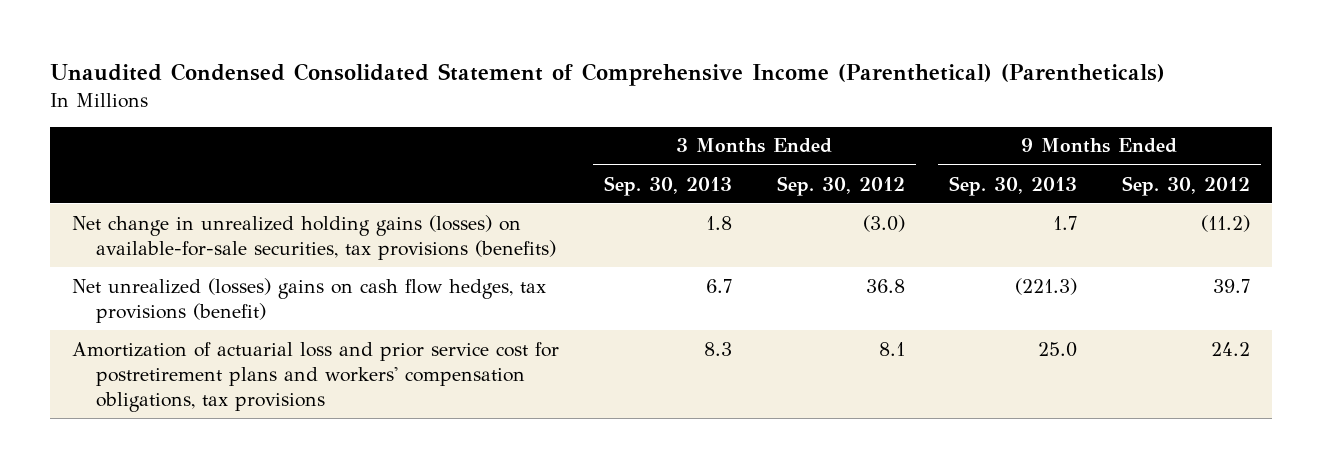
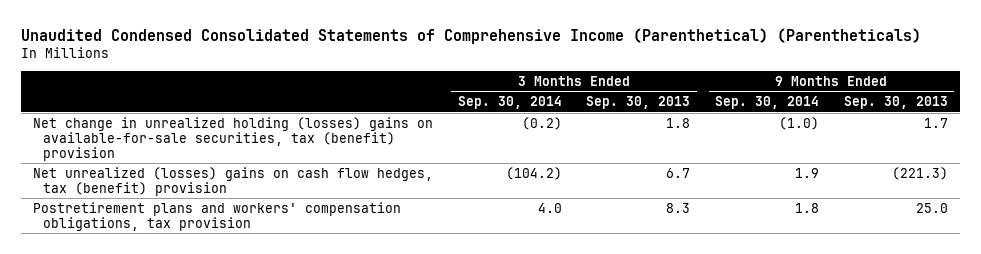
- Unaudited Condensed Consolidated Statement of Comprehensive Income (Parenthetical) (Parentheticals)
+ Unaudited Condensed Consolidated Statements of Comprehensive Income (Parenthetical) (Parentheticals)
- | 3 Months Ended Sep. 30, 2013 | 3 Months Ended Sep. 30, 2012 | 9 Months Ended Sep. 30, 2013 | 9 Months Ended Sep. 30, 2012
+ | 3 Months Ended Sep. 30, 2014 | 3 Months Ended Sep. 30, 2013 | 9 Months Ended Sep. 30, 2014 | 9 Months Ended Sep. 30, 2013
- Net change in unrealized holding gains (losses) on available-for-sale securities, tax provisions (benefits) | 1.8 | (3.0) | 1.7 | (11.2)
- Net unrealized (losses) gains on cash flow hedges, tax provisions (benefit) | 6.7 | 36.8 | (221.3) | 39.7
- Amortization of actuarial loss and prior service cost for postretirement plans and workers' compensation obligations, tax provisions | 8.3 | 8.1 | 25.0 | 24.2
+ Net change in unrealized holding (losses) gains on available-for-sale securities, tax (benefit) provision | (0.2) | 1.8 | (1.0) | 1.7
+ Net unrealized (losses) gains on cash flow hedges, tax (benefit) provision | (104.2) | 6.7 | 1.9 | (221.3)
+ Postretirement plans and workers' compensation obligations, tax provision | 4.0 | 8.3 | 1.8 | 25.0

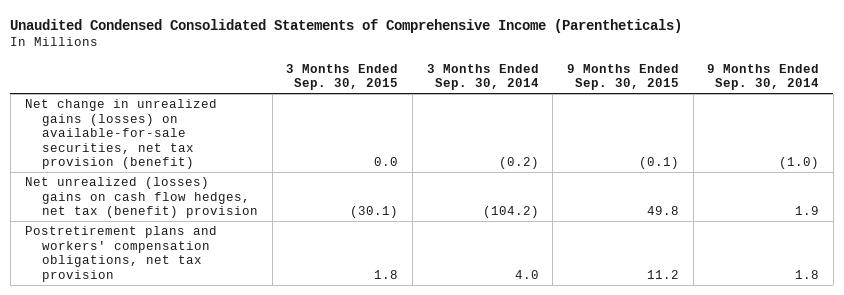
- Unaudited Condensed Consolidated Statements of Comprehensive Income (Parenthetical) (Parentheticals)
+ Unaudited Condensed Consolidated Statements of Comprehensive Income (Parentheticals)
- | 3 Months Ended Sep. 30, 2014 | 3 Months Ended Sep. 30, 2013 | 9 Months Ended Sep. 30, 2014 | 9 Months Ended Sep. 30, 2013
+ | 3 Months Ended Sep. 30, 2015 | 3 Months Ended Sep. 30, 2014 | 9 Months Ended Sep. 30, 2015 | 9 Months Ended Sep. 30, 2014
- Net change in unrealized holding (losses) gains on available-for-sale securities, tax (benefit) provision | (0.2) | 1.8 | (1.0) | 1.7
- Net unrealized (losses) gains on cash flow hedges, tax (benefit) provision | (104.2) | 6.7 | 1.9 | (221.3)
- Postretirement plans and workers' compensation obligations, tax provision | 4.0 | 8.3 | 1.8 | 25.0
+ Net change in unrealized gains (losses) on available-for-sale securities, net tax provision (benefit) | 0.0 | (0.2) | (0.1) | (1.0)
+ Net unrealized (losses) gains on cash flow hedges, net tax (benefit) provision | (30.1) | (104.2) | 49.8 | 1.9
+ Postretirement plans and workers' compensation obligations, net tax provision | 1.8 | 4.0 | 11.2 | 1.8

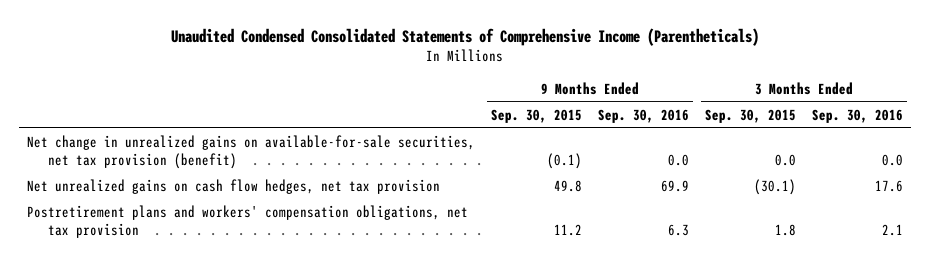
- | 3 Months Ended Sep. 30, 2015 | 3 Months Ended Sep. 30, 2014 | 9 Months Ended Sep. 30, 2015 | 9 Months Ended Sep. 30, 2014
+ | 9 Months Ended Sep. 30, 2015 | 9 Months Ended Sep. 30, 2016 | 3 Months Ended Sep. 30, 2015 | 3 Months Ended Sep. 30, 2016
- Net change in unrealized gains (losses) on available-for-sale securities, net tax provision (benefit) | 0.0 | (0.2) | (0.1) | (1.0)
- Net unrealized (losses) gains on cash flow hedges, net tax (benefit) provision | (30.1) | (104.2) | 49.8 | 1.9
+ Net change in unrealized gains on available-for-sale securities, net tax provision (benefit) | (0.1) | 0.0 | 0.0 | 0.0
+ Net unrealized gains on cash flow hedges, net tax provision | 49.8 | 69.9 | (30.1) | 17.6

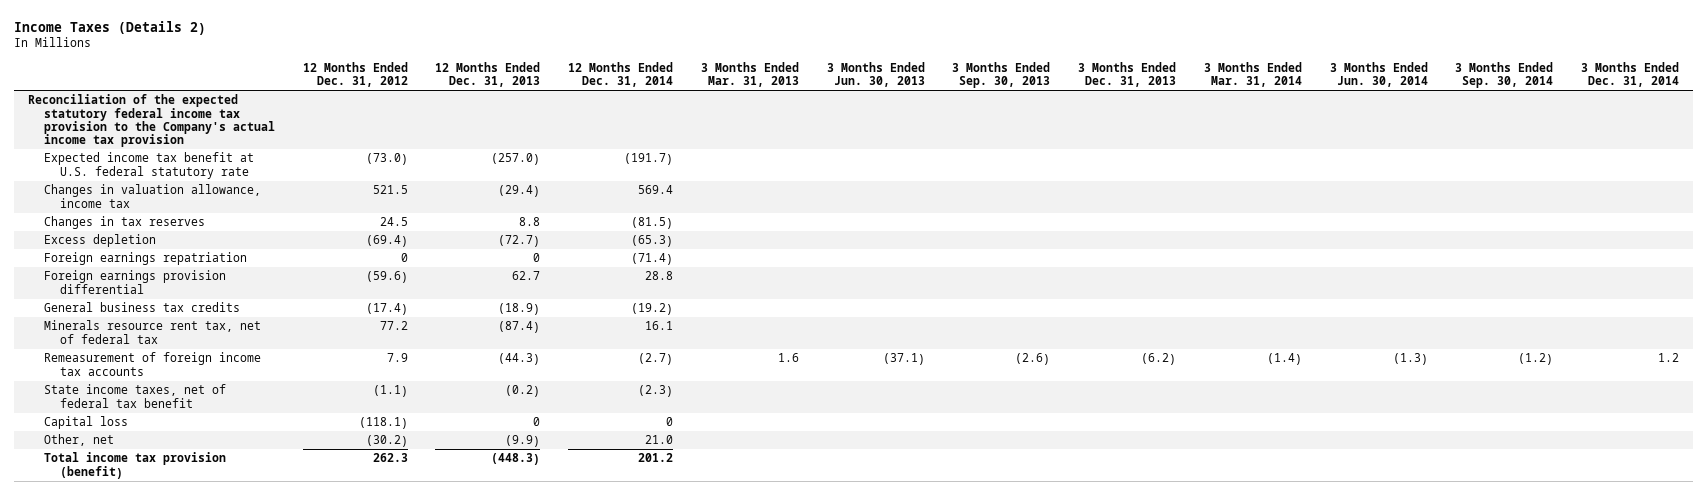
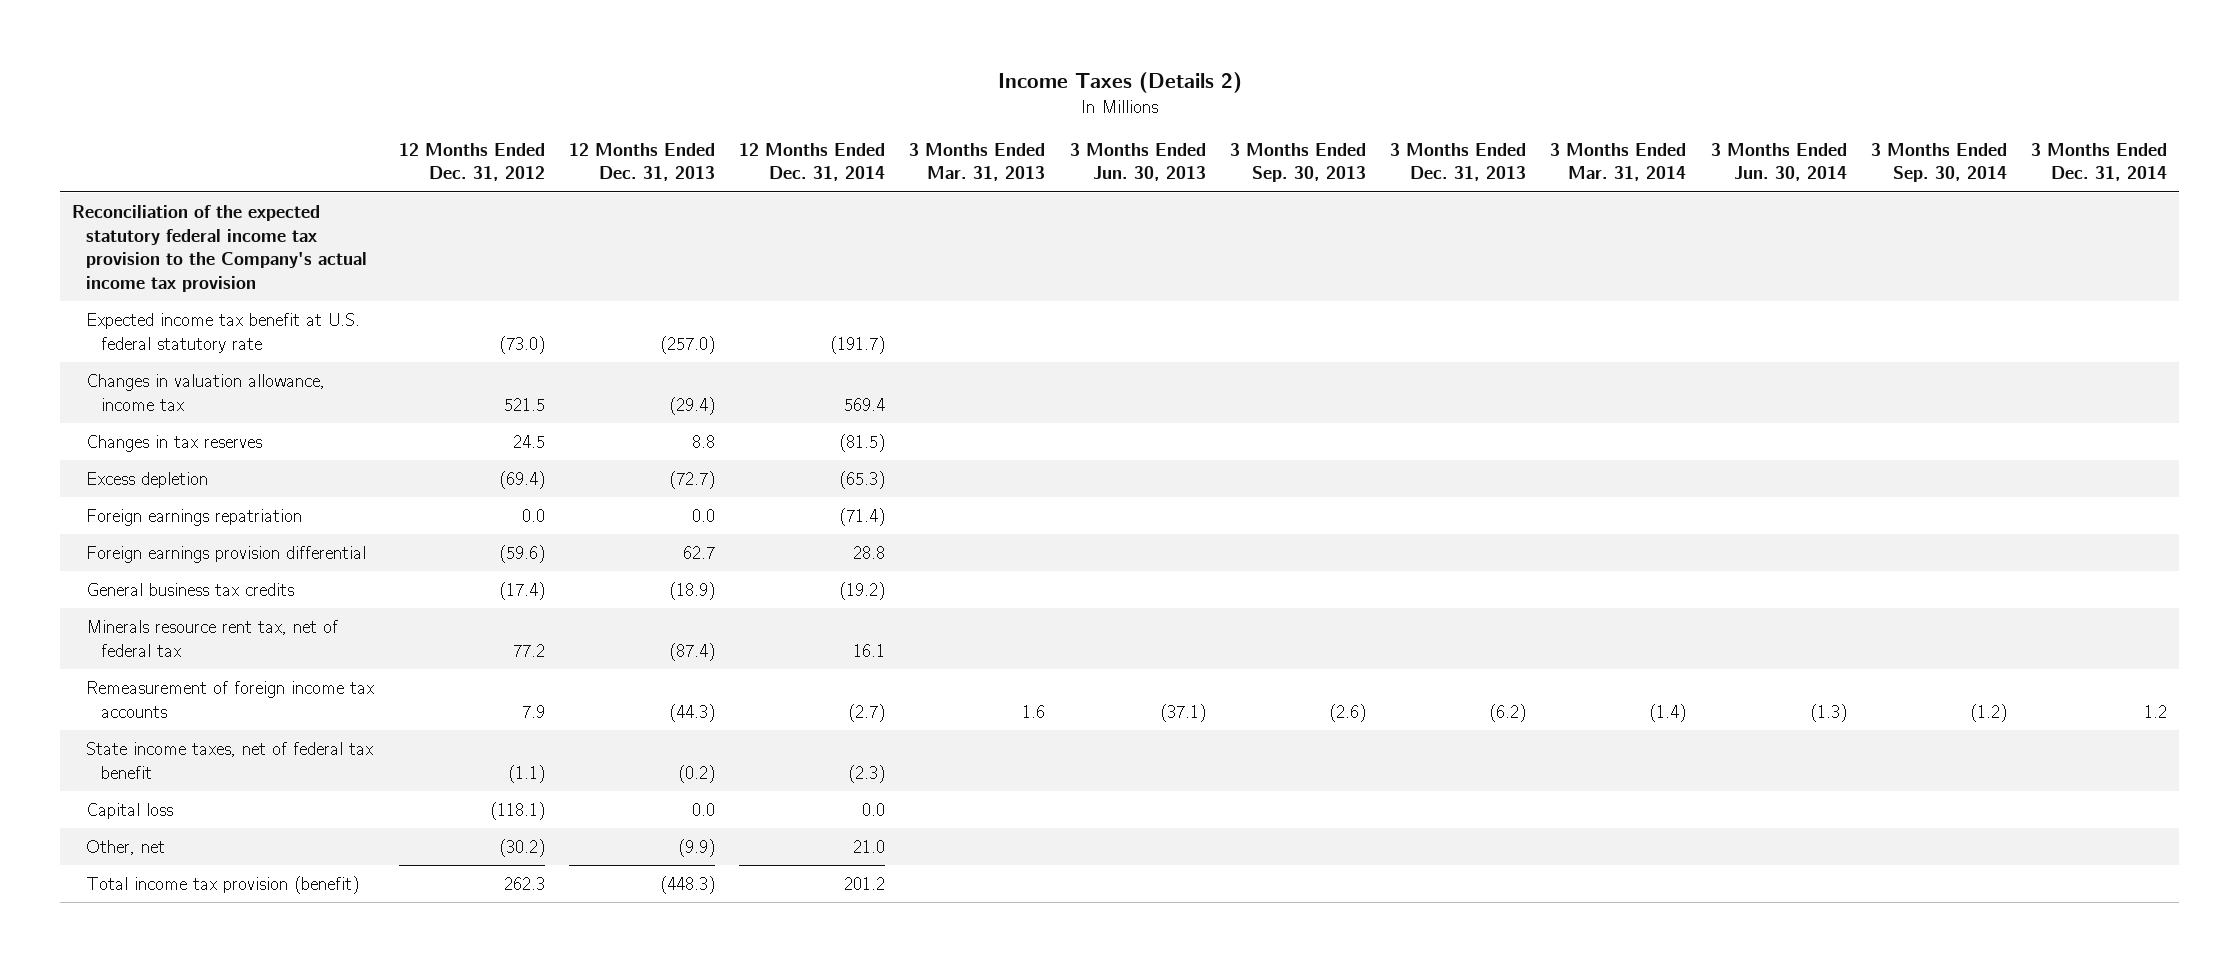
- Foreign earnings repatriation | 0 | 0 | (71.4) | | | | | | | |
+ Foreign earnings repatriation | 0.0 | 0.0 | (71.4) | | | | | | | |
- Capital loss | (118.1) | 0 | 0 | | | | | | | |
+ Capital loss | (118.1) | 0.0 | 0.0 | | | | | | | |

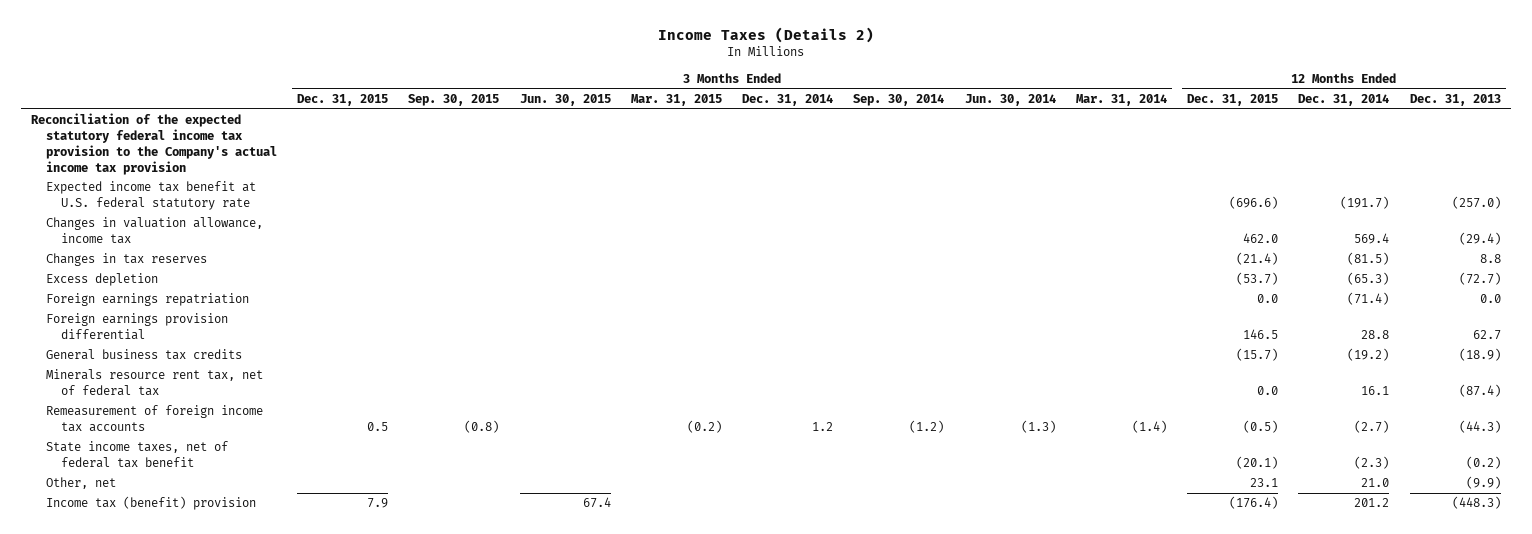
- | 12 Months Ended Dec. 31, 2012 | 12 Months Ended Dec. 31, 2013 | 12 Months Ended Dec. 31, 2014 | 3 Months Ended Mar. 31, 2013 | 3 Months Ended Jun. 30, 2013 | 3 Months Ended Sep. 30, 2013 | 3 Months Ended Dec. 31, 2013 | 3 Months Ended Mar. 31, 2014 | 3 Months Ended Jun. 30, 2014 | 3 Months Ended Sep. 30, 2014 | 3 Months Ended Dec. 31, 2014
+ | 3 Months Ended Dec. 31, 2015 | 3 Months Ended Sep. 30, 2015 | 3 Months Ended Jun. 30, 2015 | 3 Months Ended Mar. 31, 2015 | 3 Months Ended Dec. 31, 2014 | 3 Months Ended Sep. 30, 2014 | 3 Months Ended Jun. 30, 2014 | 3 Months Ended Mar. 31, 2014 | 12 Months Ended Dec. 31, 2015 | 12 Months Ended Dec. 31, 2014 | 12 Months Ended Dec. 31, 2013
- Capital loss | (118.1) | 0.0 | 0.0 | | | | | | | |
- Total income tax provision (benefit) | 262.3 | (448.3) | 201.2 | | | | | | | |
+ Income tax (benefit) provision | 7.9 | | 67.4 | | | | | | (176.4) | 201.2 | (448.3)

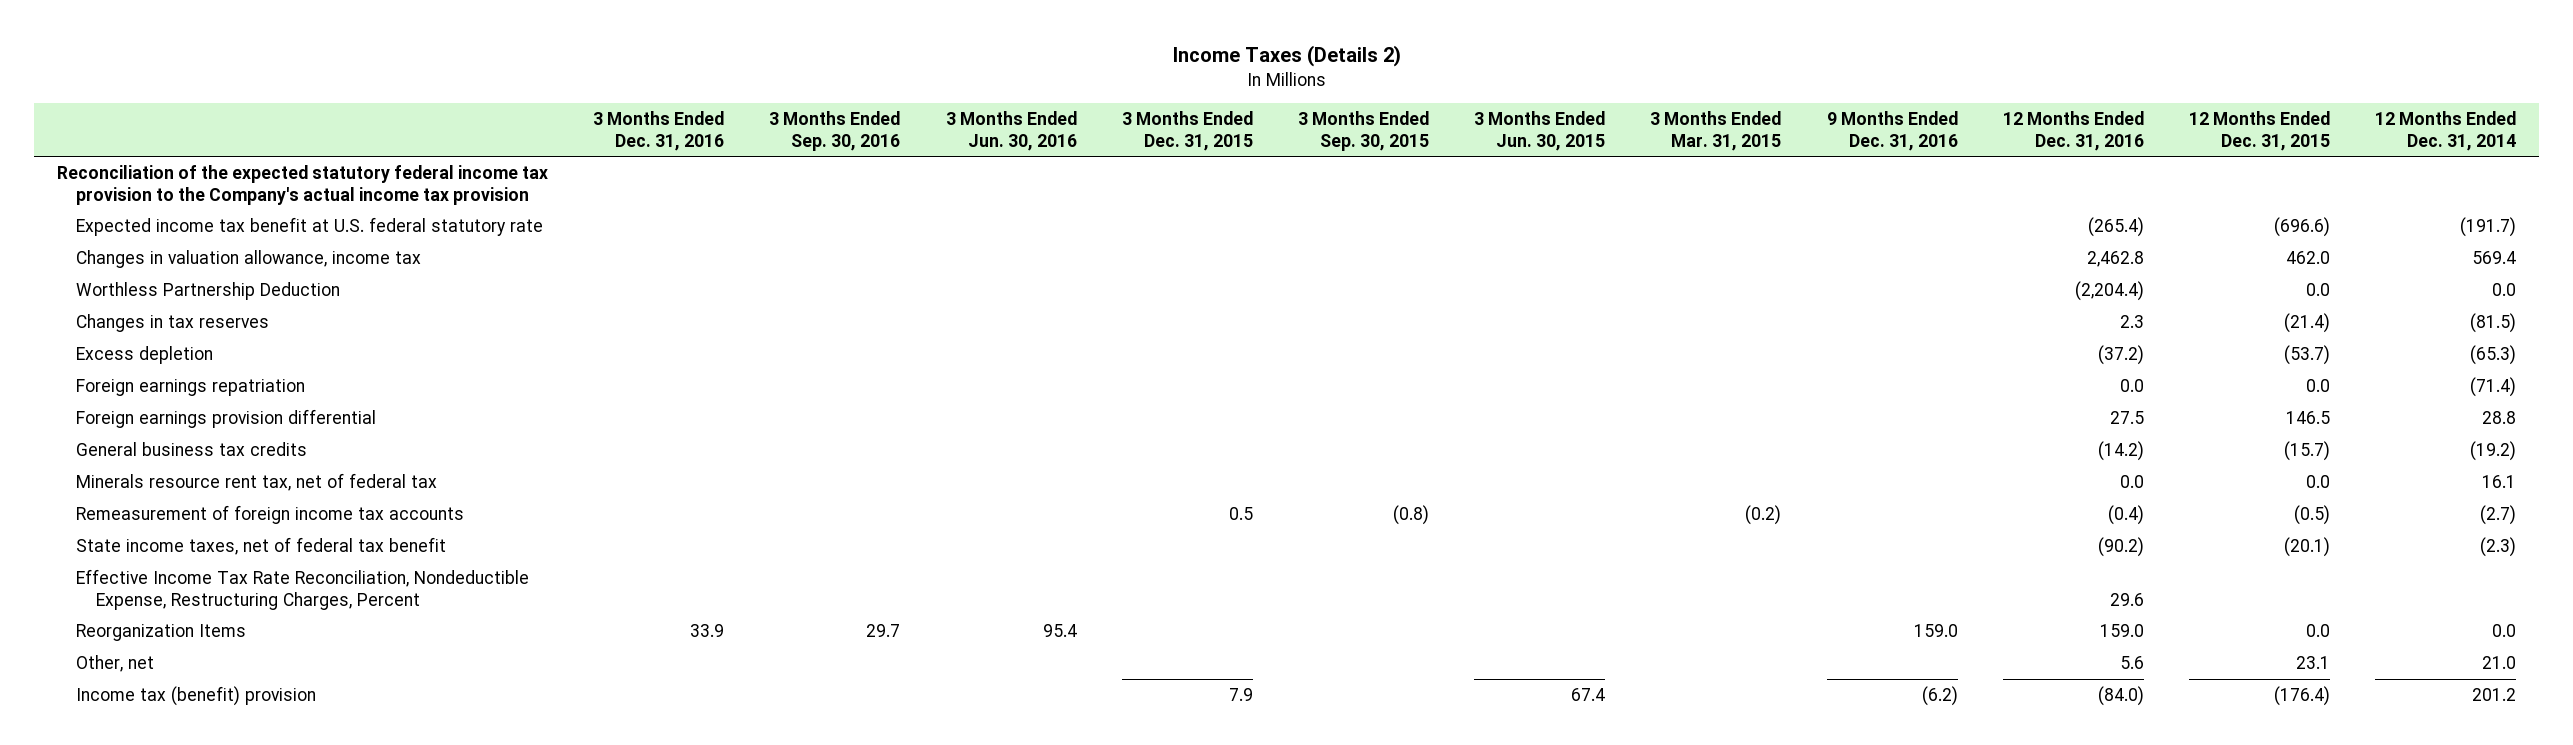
- | 3 Months Ended Dec. 31, 2015 | 3 Months Ended Sep. 30, 2015 | 3 Months Ended Jun. 30, 2015 | 3 Months Ended Mar. 31, 2015 | 3 Months Ended Dec. 31, 2014 | 3 Months Ended Sep. 30, 2014 | 3 Months Ended Jun. 30, 2014 | 3 Months Ended Mar. 31, 2014 | 12 Months Ended Dec. 31, 2015 | 12 Months Ended Dec. 31, 2014 | 12 Months Ended Dec. 31, 2013
+ | 3 Months Ended Dec. 31, 2016 | 3 Months Ended Sep. 30, 2016 | 3 Months Ended Jun. 30, 2016 | 3 Months Ended Dec. 31, 2015 | 3 Months Ended Sep. 30, 2015 | 3 Months Ended Jun. 30, 2015 | 3 Months Ended Mar. 31, 2015 | 9 Months Ended Dec. 31, 2016 | 12 Months Ended Dec. 31, 2016 | 12 Months Ended Dec. 31, 2015 | 12 Months Ended Dec. 31, 2014
+ Worthless Partnership Deduction | | | | | | | | | (2,204.4) | 0.0 | 0.0
+ Effective Income Tax Rate Reconciliation, Nondeductible Expense, Restructuring Charges, Percent | | | | | | | | | 29.6 | |
+ Reorganization Items | 33.9 | 29.7 | 95.4 | | | | | 159.0 | 159.0 | 0.0 | 0.0

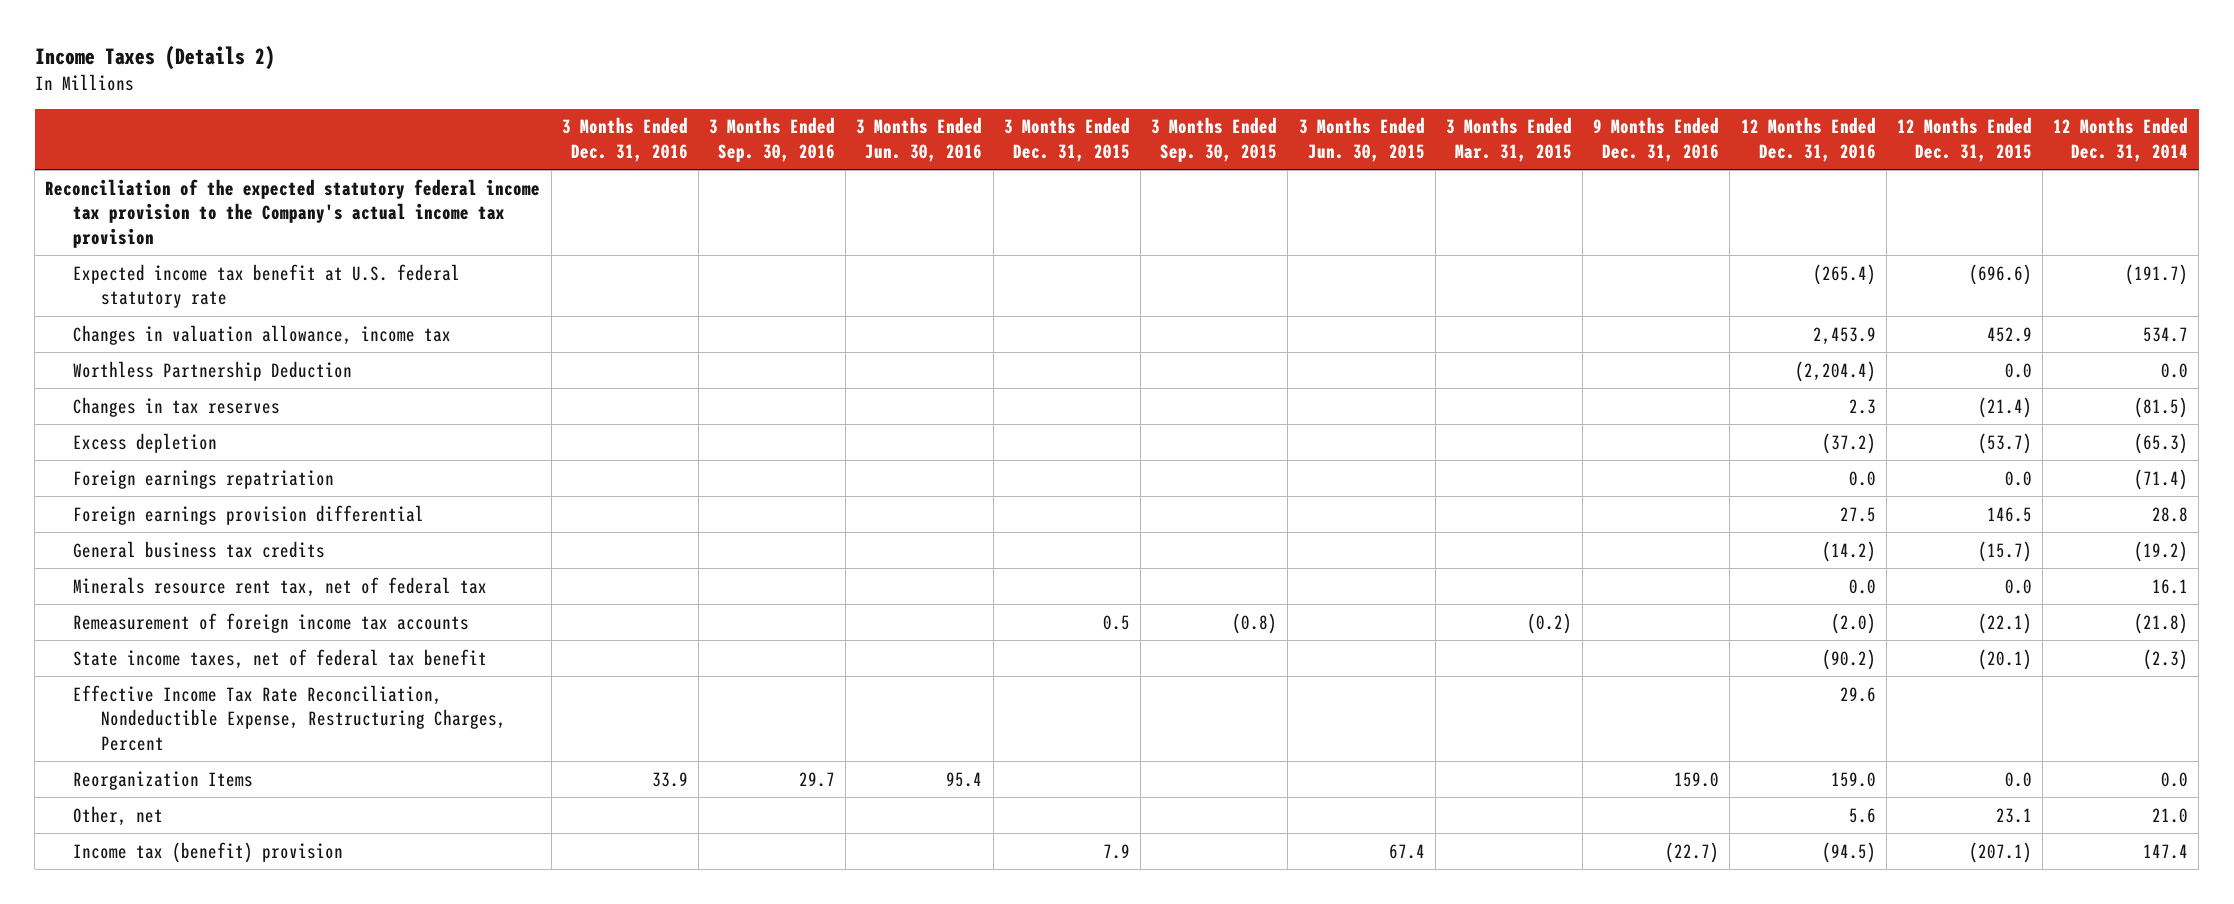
- Changes in valuation allowance, income tax | | | | | | | | | 2,462.8 | 462.0 | 569.4
+ Changes in valuation allowance, income tax | | | | | | | | | 2,453.9 | 452.9 | 534.7
- Remeasurement of foreign income tax accounts | | | | 0.5 | (0.8) | | (0.2) | | (0.4) | (0.5) | (2.7)
+ Remeasurement of foreign income tax accounts | | | | 0.5 | (0.8) | | (0.2) | | (2.0) | (22.1) | (21.8)
- Income tax (benefit) provision | | | | 7.9 | | 67.4 | | (6.2) | (84.0) | (176.4) | 201.2
+ Income tax (benefit) provision | | | | 7.9 | | 67.4 | | (22.7) | (94.5) | (207.1) | 147.4

